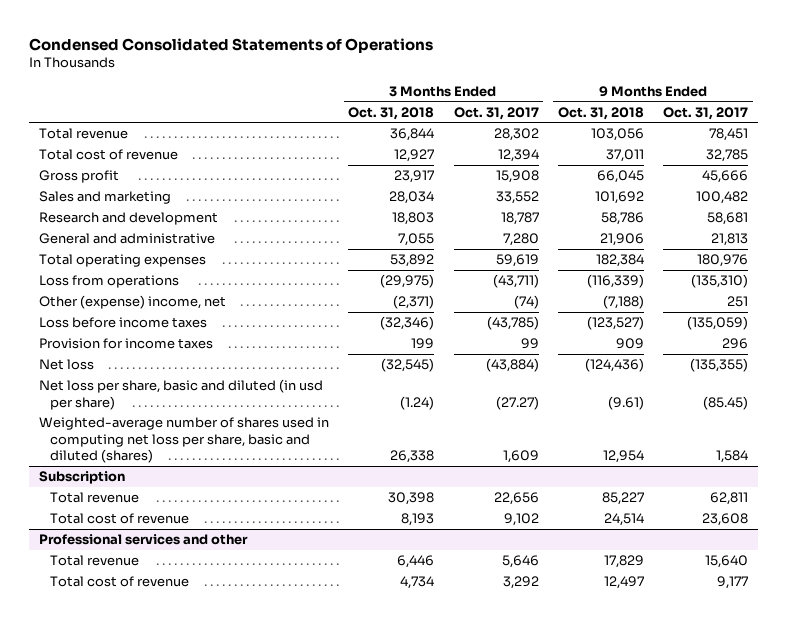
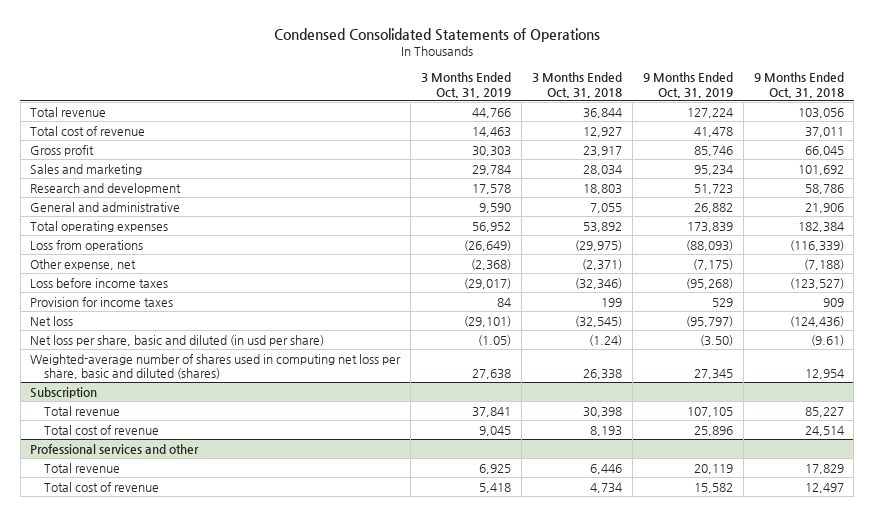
- | 3 Months Ended Oct. 31, 2018 | 3 Months Ended Oct. 31, 2017 | 9 Months Ended Oct. 31, 2018 | 9 Months Ended Oct. 31, 2017
+ | 3 Months Ended Oct. 31, 2019 | 3 Months Ended Oct. 31, 2018 | 9 Months Ended Oct. 31, 2019 | 9 Months Ended Oct. 31, 2018
- Other (expense) income, net | (2,371) | (74) | (7,188) | 251
+ Other expense, net | (2,368) | (2,371) | (7,175) | (7,188)

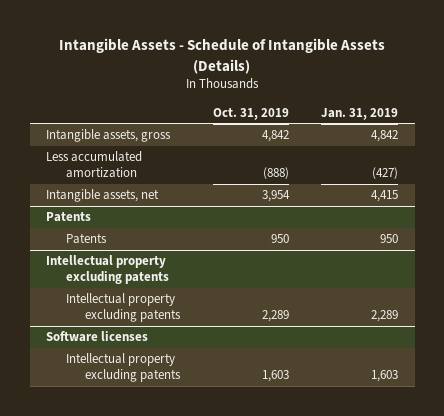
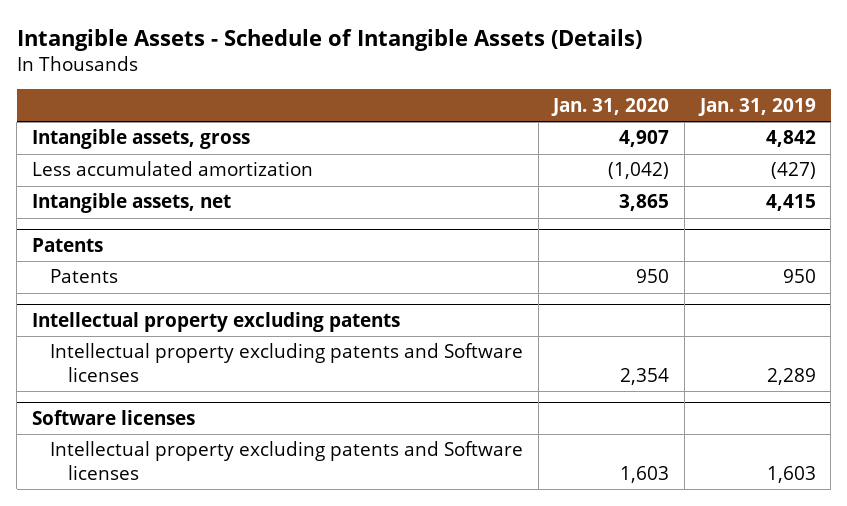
- | Oct. 31, 2019 | Jan. 31, 2019
+ | Jan. 31, 2020 | Jan. 31, 2019
@ Intellectual property excluding patents
- Intellectual property excluding patents | 2,289 | 2,289
+ Intellectual property excluding patents and Software licenses | 2,354 | 2,289
@ Software licenses
- Intellectual property excluding patents | 1,603 | 1,603
+ Intellectual property excluding patents and Software licenses | 1,603 | 1,603

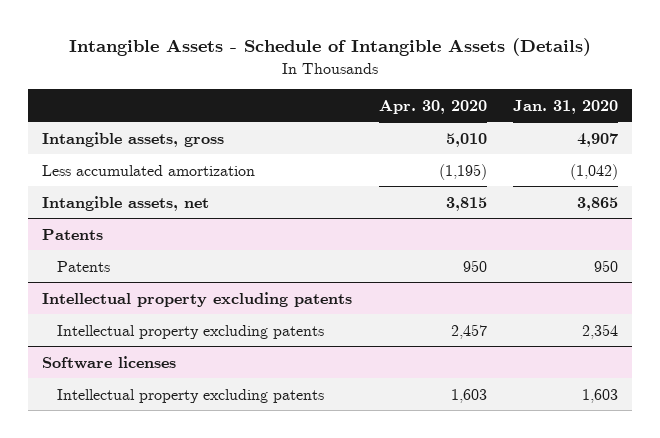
- | Jan. 31, 2020 | Jan. 31, 2019
+ | Apr. 30, 2020 | Jan. 31, 2020
@ Intellectual property excluding patents
- Intellectual property excluding patents and Software licenses | 2,354 | 2,289
+ Intellectual property excluding patents | 2,457 | 2,354
@ Software licenses
- Intellectual property excluding patents and Software licenses | 1,603 | 1,603
+ Intellectual property excluding patents | 1,603 | 1,603

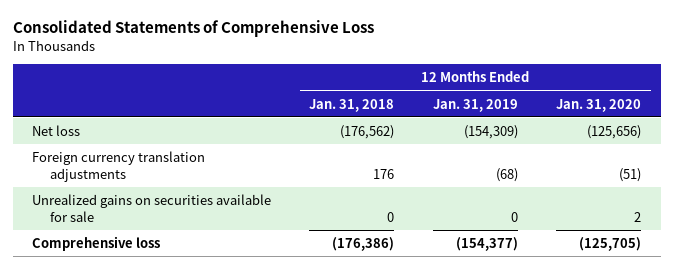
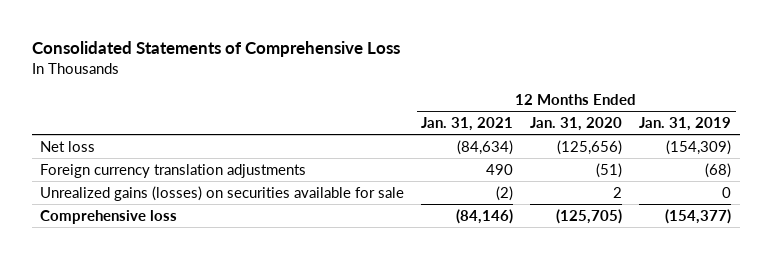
- | 12 Months Ended Jan. 31, 2018 | 12 Months Ended Jan. 31, 2019 | 12 Months Ended Jan. 31, 2020
+ | 12 Months Ended Jan. 31, 2021 | 12 Months Ended Jan. 31, 2020 | 12 Months Ended Jan. 31, 2019
- Unrealized gains on securities available for sale | 0 | 0 | 2
+ Unrealized gains (losses) on securities available for sale | (2) | 2 | 0

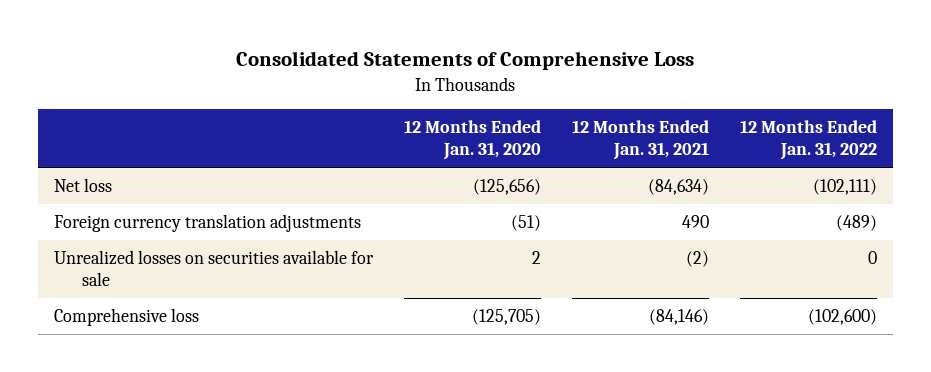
- | 12 Months Ended Jan. 31, 2021 | 12 Months Ended Jan. 31, 2020 | 12 Months Ended Jan. 31, 2019
+ | 12 Months Ended Jan. 31, 2020 | 12 Months Ended Jan. 31, 2021 | 12 Months Ended Jan. 31, 2022
- Unrealized gains (losses) on securities available for sale | (2) | 2 | 0
+ Unrealized losses on securities available for sale | 2 | (2) | 0

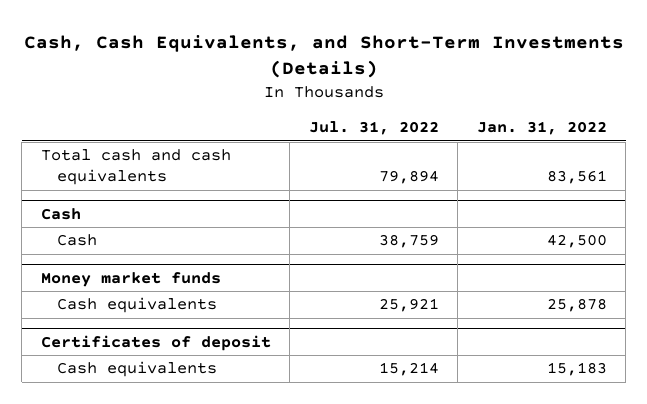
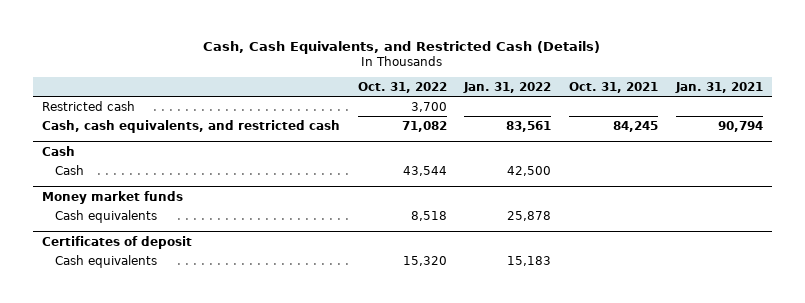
- Cash, Cash Equivalents, and Short-Term Investments (Details)
+ Cash, Cash Equivalents, and Restricted Cash (Details)
- | Jul. 31, 2022 | Jan. 31, 2022
+ | Oct. 31, 2022 | Jan. 31, 2022 | Oct. 31, 2021 | Jan. 31, 2021
- Total cash and cash equivalents | 79,894 | 83,561
+ Restricted cash | 3,700 | | |
+ Cash, cash equivalents, and restricted cash | 71,082 | 83,561 | 84,245 | 90,794

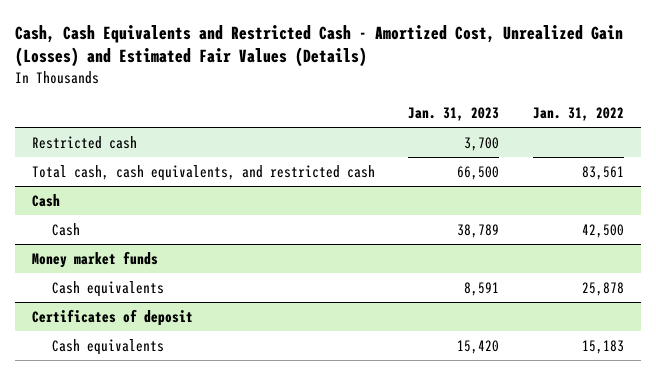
- Cash, Cash Equivalents, and Restricted Cash (Details)
+ Cash, Cash Equivalents and Restricted Cash - Amortized Cost, Unrealized Gain (Losses) and Estimated Fair Values (Details)
- | Oct. 31, 2022 | Jan. 31, 2022 | Oct. 31, 2021 | Jan. 31, 2021
+ | Jan. 31, 2023 | Jan. 31, 2022
- Cash, cash equivalents, and restricted cash | 71,082 | 83,561 | 84,245 | 90,794
+ Total cash, cash equivalents, and restricted cash | 66,500 | 83,561

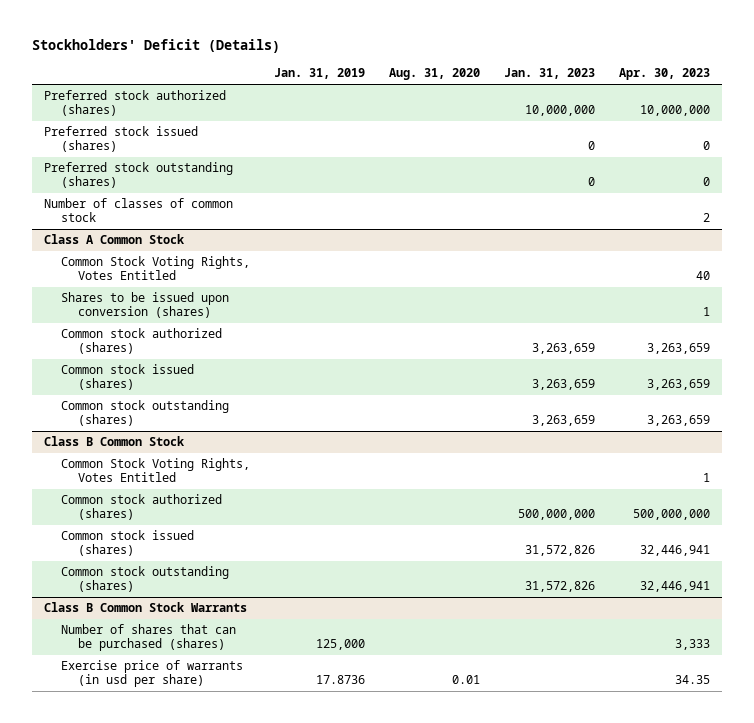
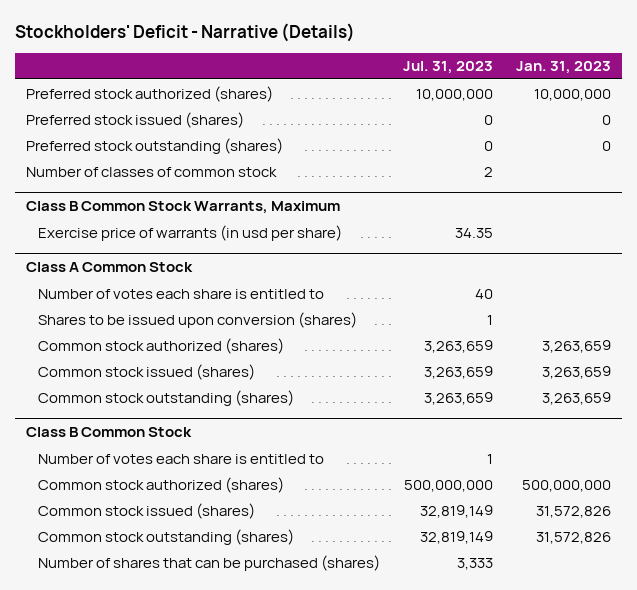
- Stockholders' Deficit (Details)
+ Stockholders' Deficit - Narrative (Details)
- | Jan. 31, 2019 | Aug. 31, 2020 | Jan. 31, 2023 | Apr. 30, 2023
+ | Jul. 31, 2023 | Jan. 31, 2023
+ Class B Common Stock Warrants, Maximum
+ Exercise price of warrants (in usd per share) | 34.35 |
@ Class A Common Stock
- Common Stock Voting Rights, Votes Entitled | | | | 40
+ Number of votes each share is entitled to | 40 |
@ Class B Common Stock
- Common Stock Voting Rights, Votes Entitled | | | | 1
+ Number of votes each share is entitled to | 1 |
- Class B Common Stock Warrants
- Exercise price of warrants (in usd per share) | 17.8736 | 0.01 | | 34.35

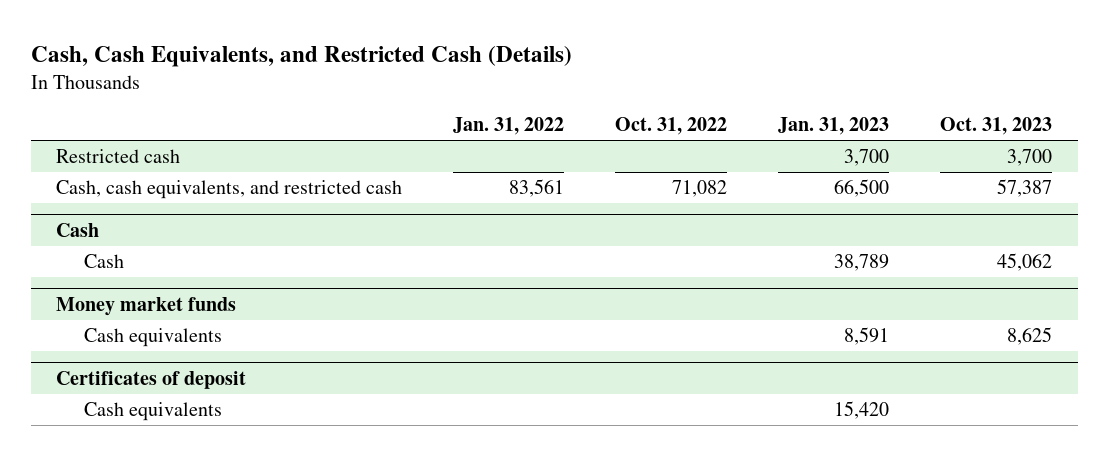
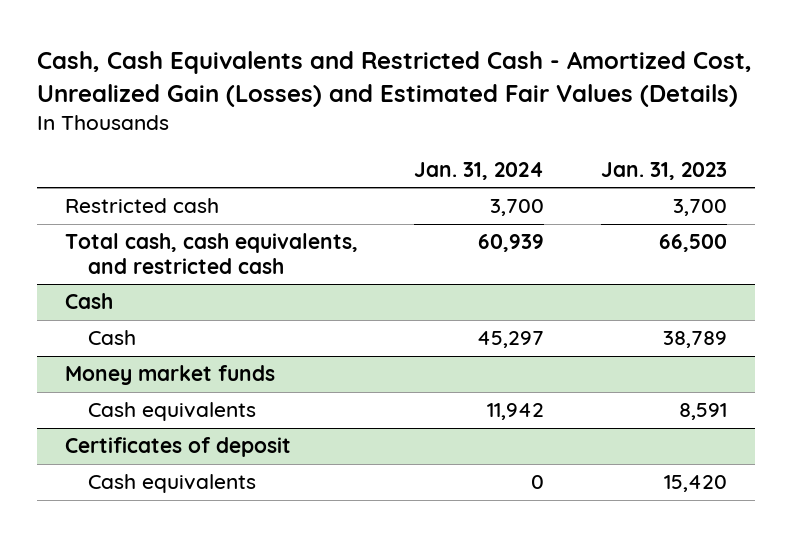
- Cash, Cash Equivalents, and Restricted Cash (Details)
+ Cash, Cash Equivalents and Restricted Cash - Amortized Cost, Unrealized Gain (Losses) and Estimated Fair Values (Details)
- | Jan. 31, 2022 | Oct. 31, 2022 | Jan. 31, 2023 | Oct. 31, 2023
+ | Jan. 31, 2024 | Jan. 31, 2023
- Cash, cash equivalents, and restricted cash | 83,561 | 71,082 | 66,500 | 57,387
+ Total cash, cash equivalents, and restricted cash | 60,939 | 66,500

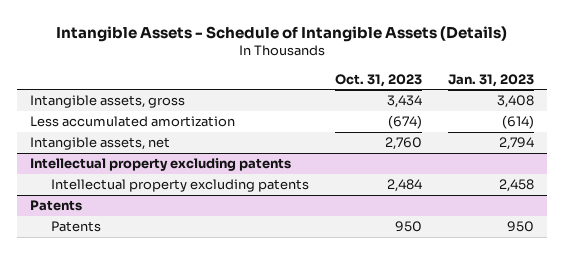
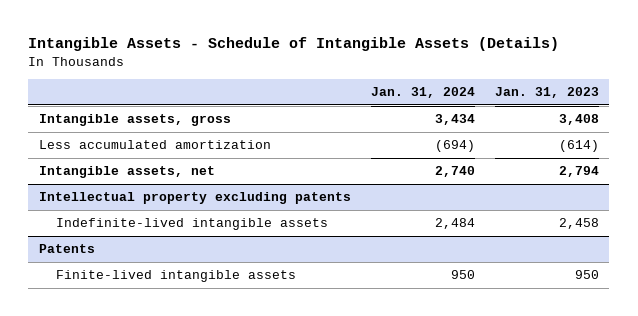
- | Oct. 31, 2023 | Jan. 31, 2023
+ | Jan. 31, 2024 | Jan. 31, 2023
@ Intellectual property excluding patents
- Intellectual property excluding patents | 2,484 | 2,458
+ Indefinite-lived intangible assets | 2,484 | 2,458
@ Patents
- Patents | 950 | 950
+ Finite-lived intangible assets | 950 | 950

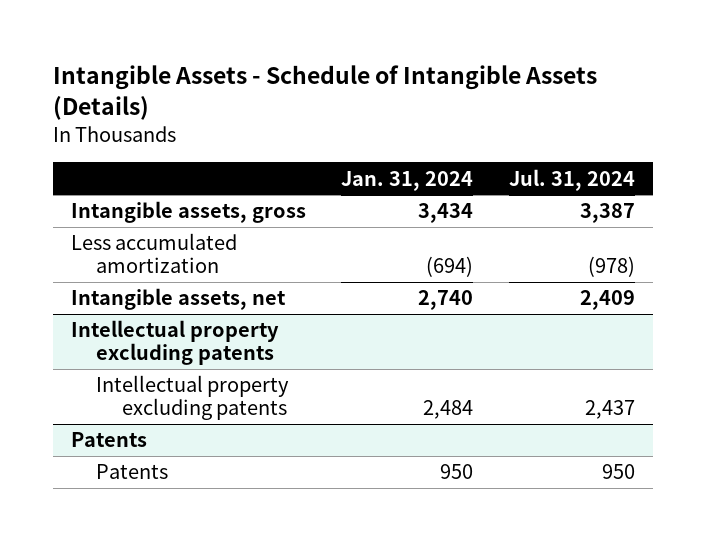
- | Jan. 31, 2024 | Jan. 31, 2023
+ | Jan. 31, 2024 | Jul. 31, 2024
@ Intellectual property excluding patents
- Indefinite-lived intangible assets | 2,484 | 2,458
+ Intellectual property excluding patents | 2,484 | 2,437
@ Patents
- Finite-lived intangible assets | 950 | 950
+ Patents | 950 | 950

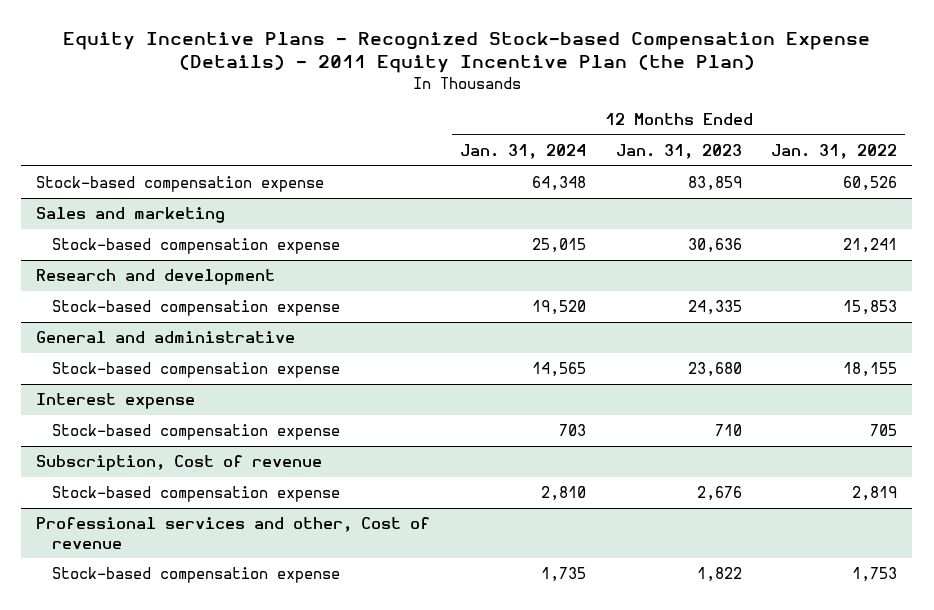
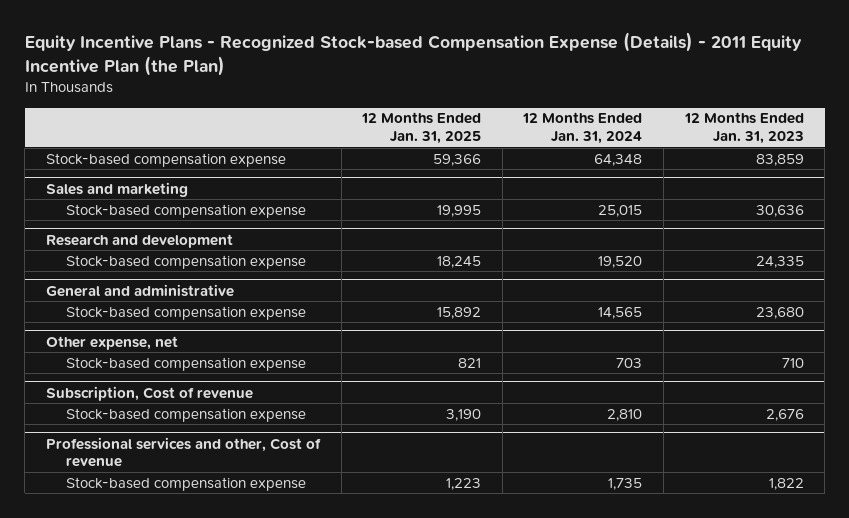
- | 12 Months Ended Jan. 31, 2024 | 12 Months Ended Jan. 31, 2023 | 12 Months Ended Jan. 31, 2022
+ | 12 Months Ended Jan. 31, 2025 | 12 Months Ended Jan. 31, 2024 | 12 Months Ended Jan. 31, 2023
- Interest expense
+ Other expense, net

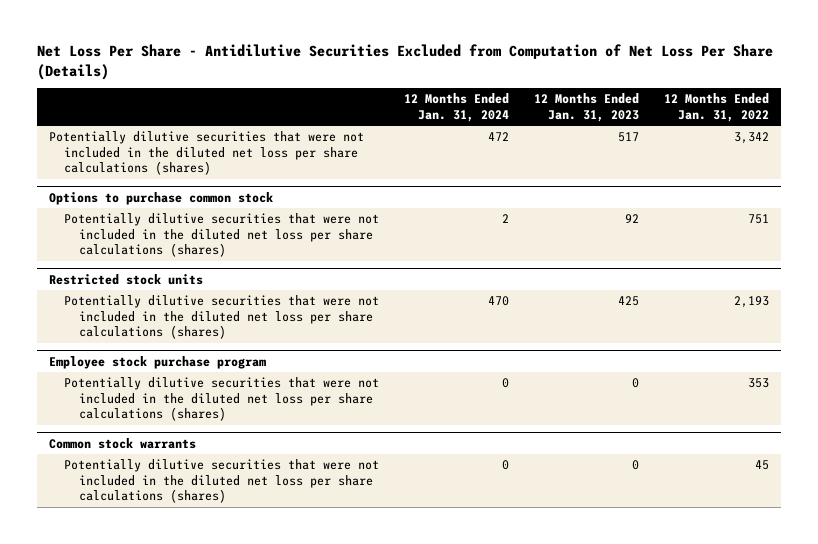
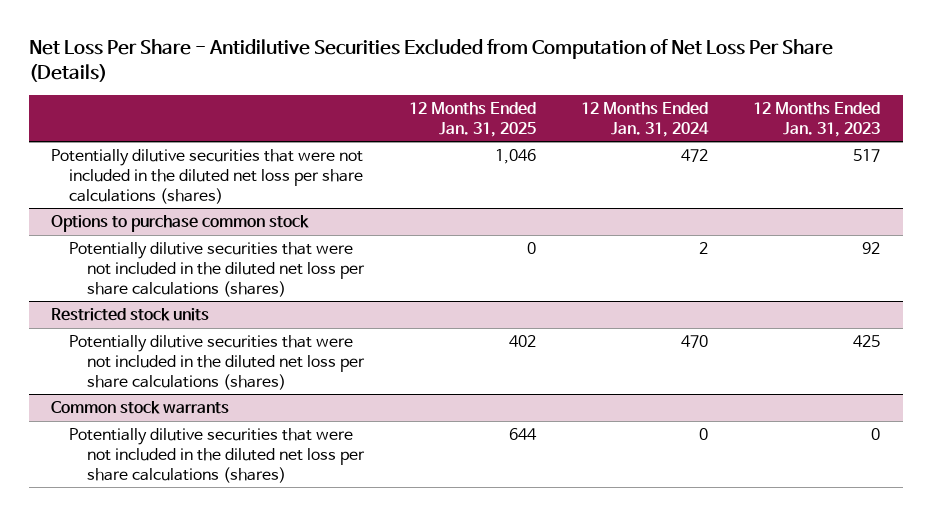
- | 12 Months Ended Jan. 31, 2024 | 12 Months Ended Jan. 31, 2023 | 12 Months Ended Jan. 31, 2022
+ | 12 Months Ended Jan. 31, 2025 | 12 Months Ended Jan. 31, 2024 | 12 Months Ended Jan. 31, 2023
- Employee stock purchase program
- Potentially dilutive securities that were not included in the diluted net loss per share calculations (shares) | 0 | 0 | 353

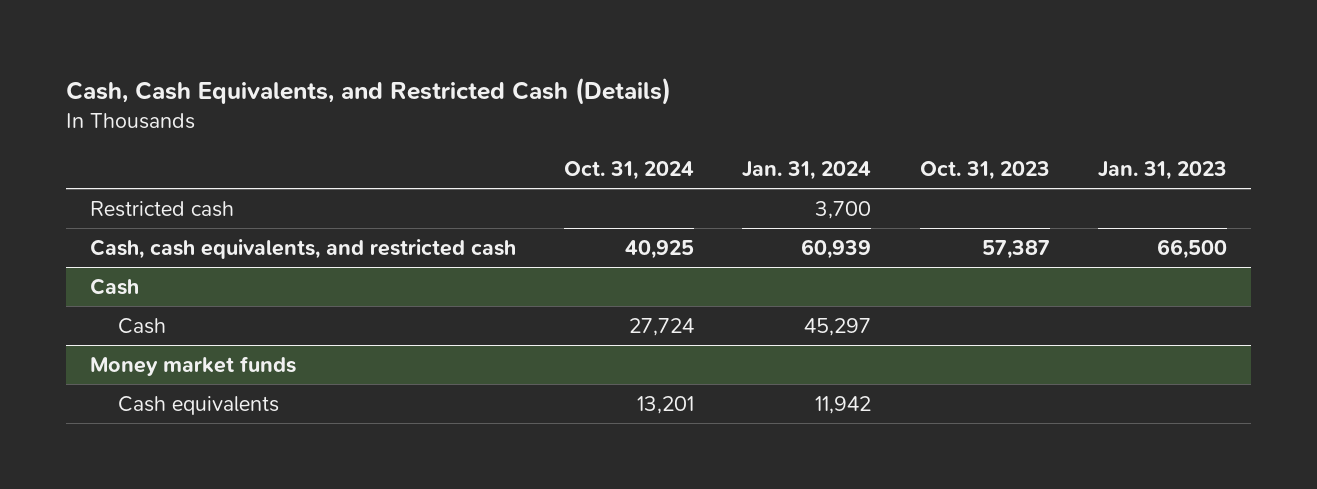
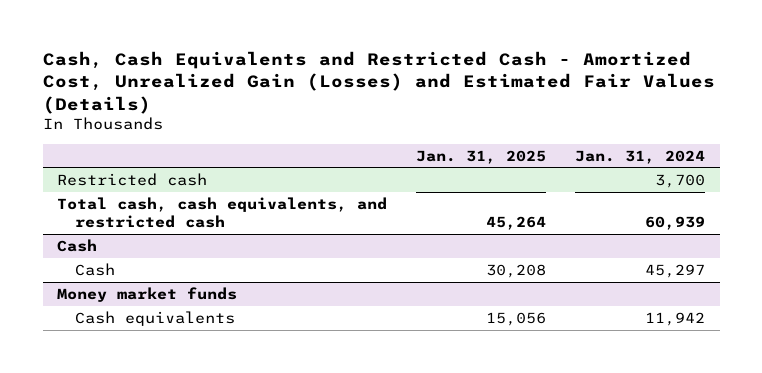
- Cash, Cash Equivalents, and Restricted Cash (Details)
+ Cash, Cash Equivalents and Restricted Cash - Amortized Cost, Unrealized Gain (Losses) and Estimated Fair Values (Details)
- | Oct. 31, 2024 | Jan. 31, 2024 | Oct. 31, 2023 | Jan. 31, 2023
+ | Jan. 31, 2025 | Jan. 31, 2024
- Cash, cash equivalents, and restricted cash | 40,925 | 60,939 | 57,387 | 66,500
+ Total cash, cash equivalents, and restricted cash | 45,264 | 60,939

